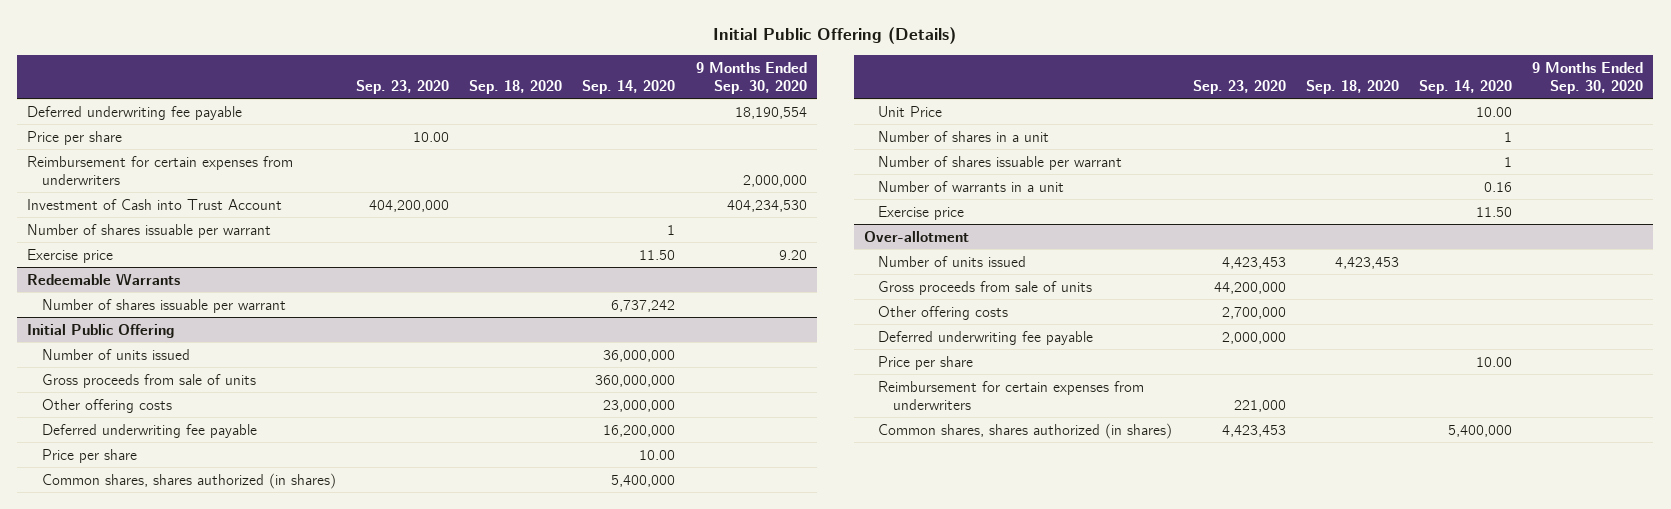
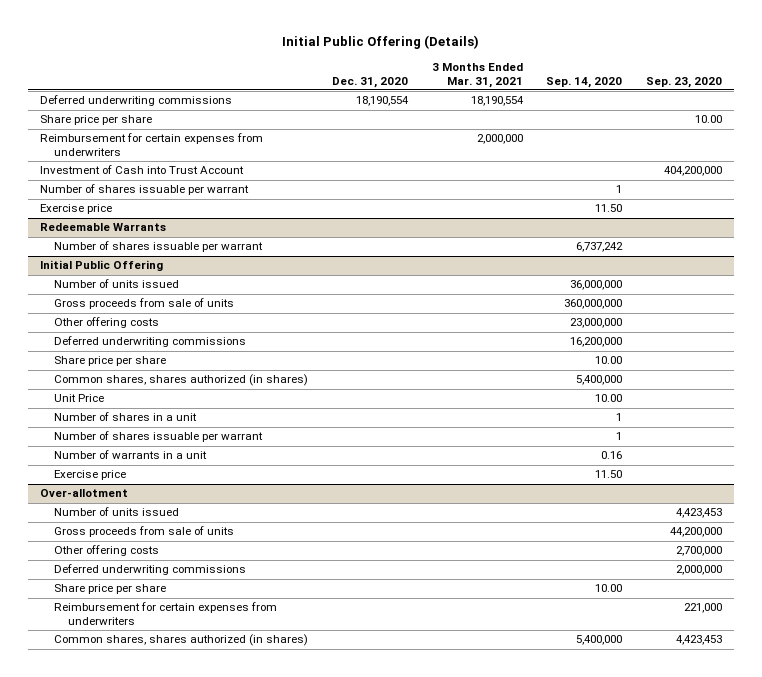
- | Sep. 23, 2020 | Sep. 18, 2020 | Sep. 14, 2020 | 9 Months Ended Sep. 30, 2020
+ | Dec. 31, 2020 | 3 Months Ended Mar. 31, 2021 | Sep. 14, 2020 | Sep. 23, 2020
- Deferred underwriting fee payable | | | | 18,190,554
- Price per share | 10.00 | | |
+ Deferred underwriting commissions | 18,190,554 | 18,190,554 | |
+ Share price per share | | | | 10.00
@ Initial Public Offering
- Deferred underwriting fee payable | | | 16,200,000 |
- Price per share | | | 10.00 |
+ Deferred underwriting commissions | | | 16,200,000 |
+ Share price per share | | | 10.00 |
@ Over-allotment
- Deferred underwriting fee payable | 2,000,000 | | |
- Price per share | | | 10.00 |
+ Deferred underwriting commissions | | | | 2,000,000
+ Share price per share | | | 10.00 |

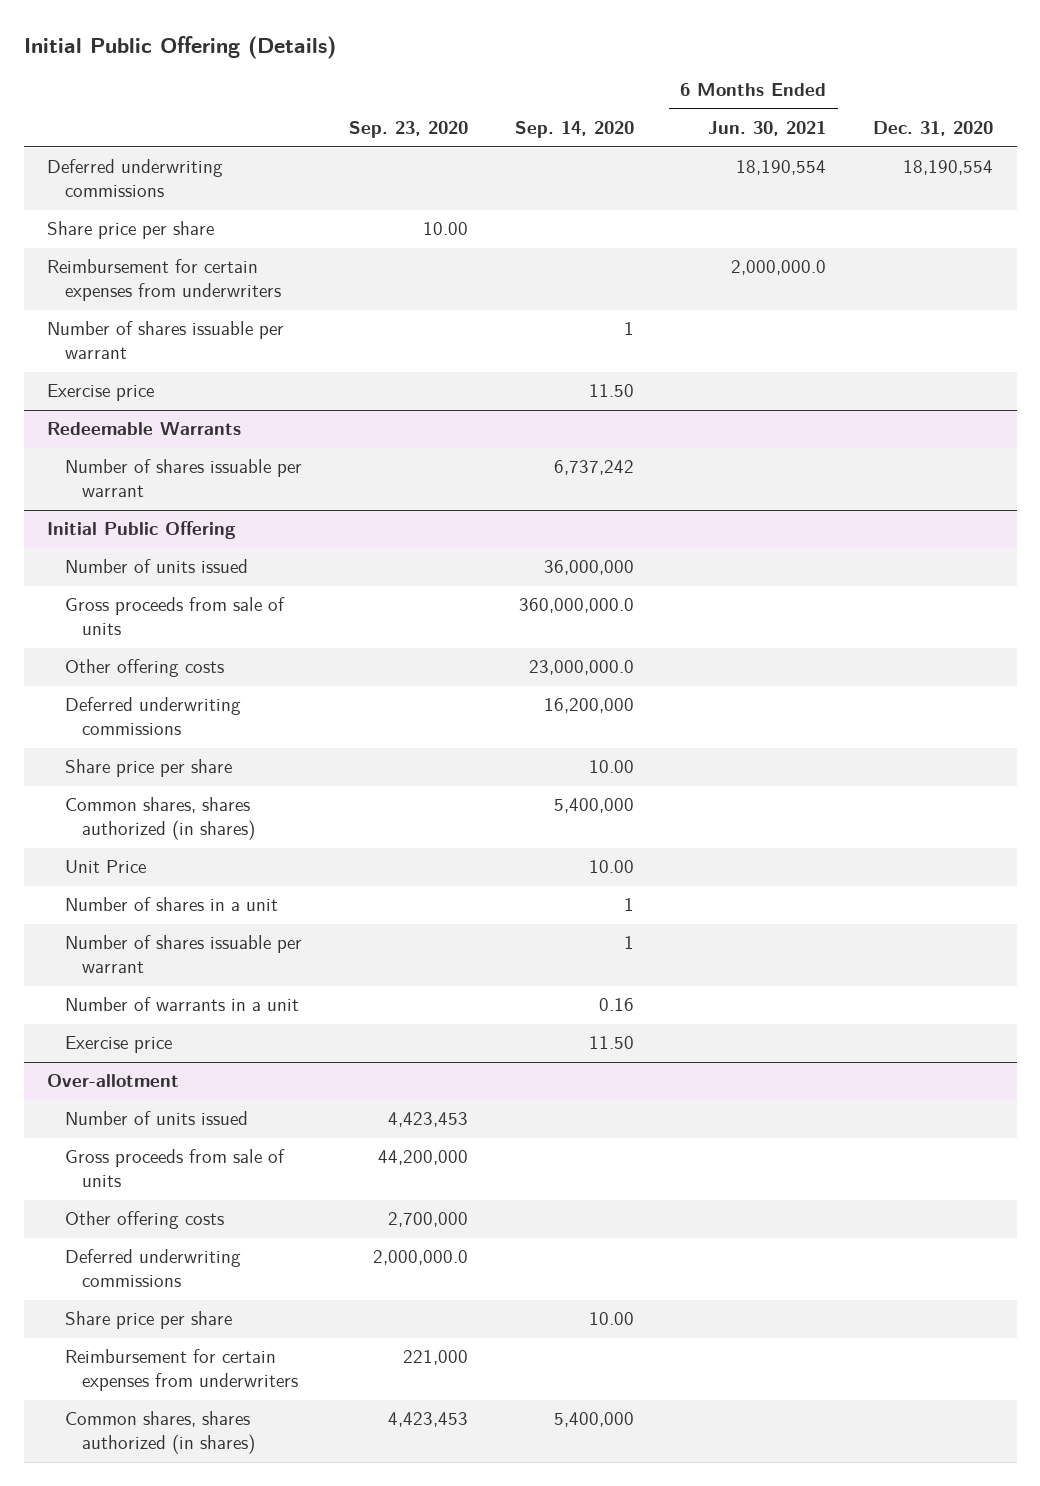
- | Dec. 31, 2020 | 3 Months Ended Mar. 31, 2021 | Sep. 14, 2020 | Sep. 23, 2020
+ | Sep. 23, 2020 | Sep. 14, 2020 | 6 Months Ended Jun. 30, 2021 | Dec. 31, 2020
- Investment of Cash into Trust Account | | | | 404,200,000
@ Initial Public Offering
- Gross proceeds from sale of units | | | 360,000,000 |
- Other offering costs | | | 23,000,000 |
+ Gross proceeds from sale of units | | 360,000,000.0 | |
+ Other offering costs | | 23,000,000.0 | |
@ Over-allotment
- Deferred underwriting commissions | | | | 2,000,000
+ Deferred underwriting commissions | 2,000,000.0 | | |

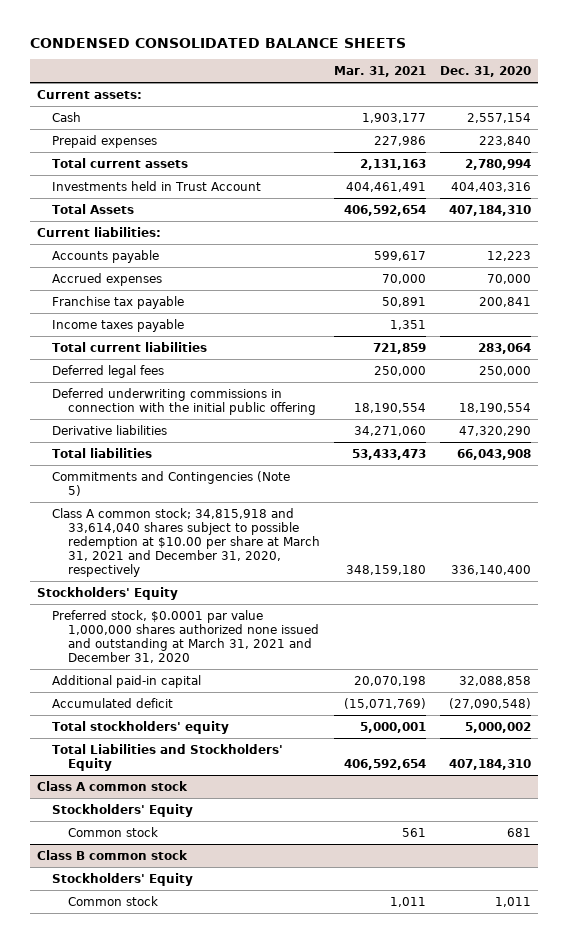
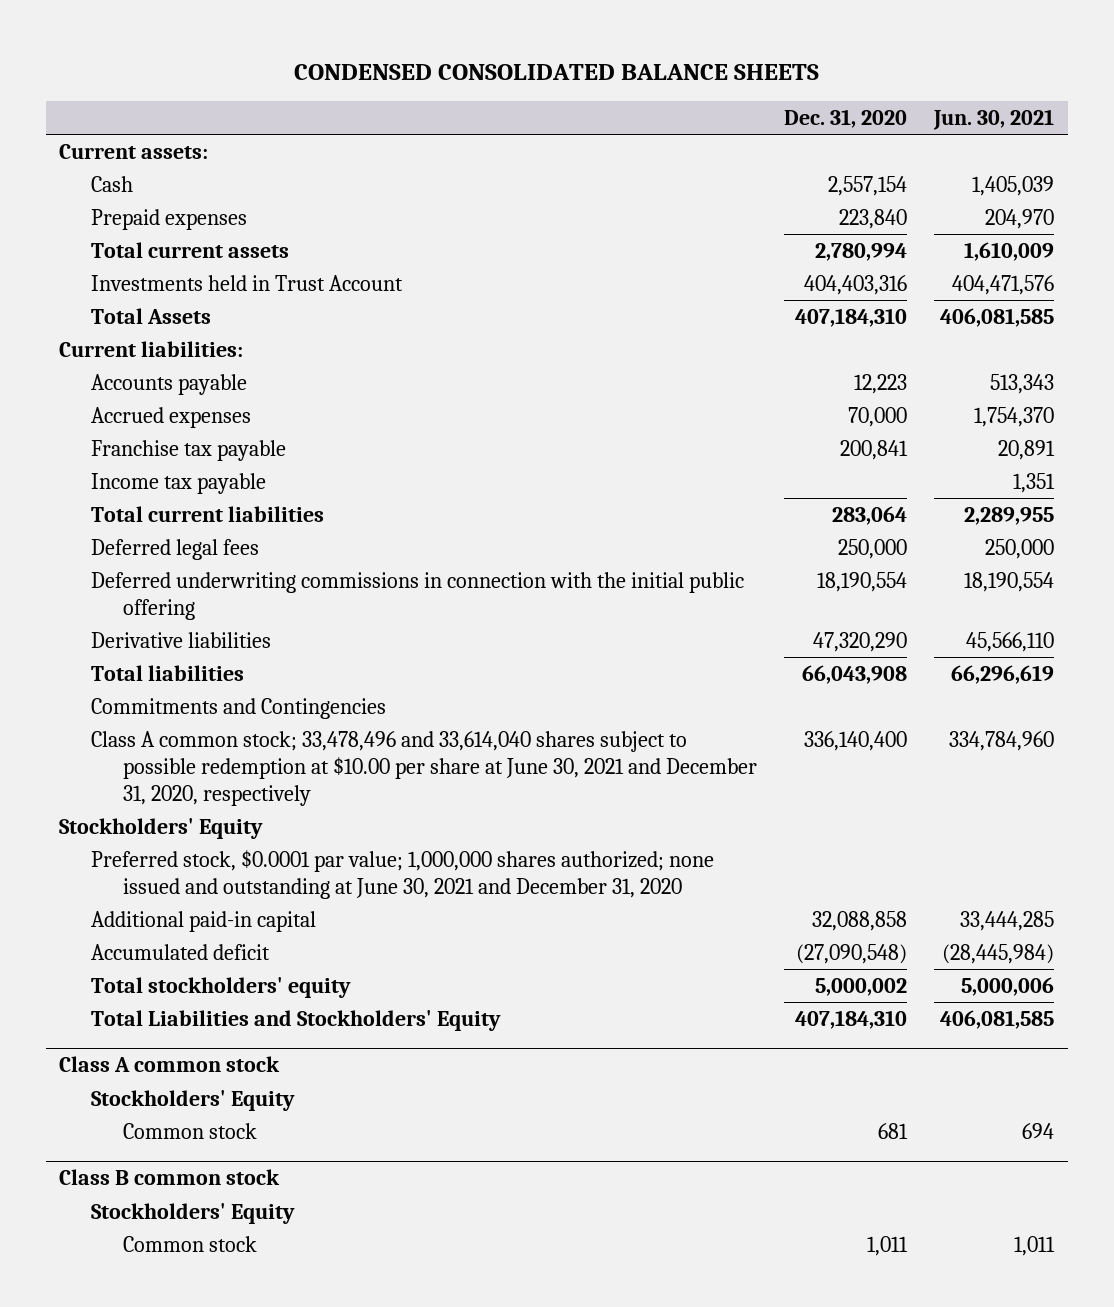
- | Mar. 31, 2021 | Dec. 31, 2020
+ | Dec. 31, 2020 | Jun. 30, 2021
- Income taxes payable | 1,351 |
+ Income tax payable | | 1,351
- Commitments and Contingencies (Note 5)
- Class A common stock; 34,815,918 and 33,614,040 shares subject to possible redemption at $10.00 per share at March 31, 2021 and December 31, 2020, respectively | 348,159,180 | 336,140,400
+ Commitments and Contingencies
+ Class A common stock; 33,478,496 and 33,614,040 shares subject to possible redemption at $10.00 per share at June 30, 2021 and December 31, 2020, respectively | 336,140,400 | 334,784,960
- Preferred stock, $0.0001 par value 1,000,000 shares authorized none issued and outstanding at March 31, 2021 and December 31, 2020
+ Preferred stock, $0.0001 par value; 1,000,000 shares authorized; none issued and outstanding at June 30, 2021 and December 31, 2020

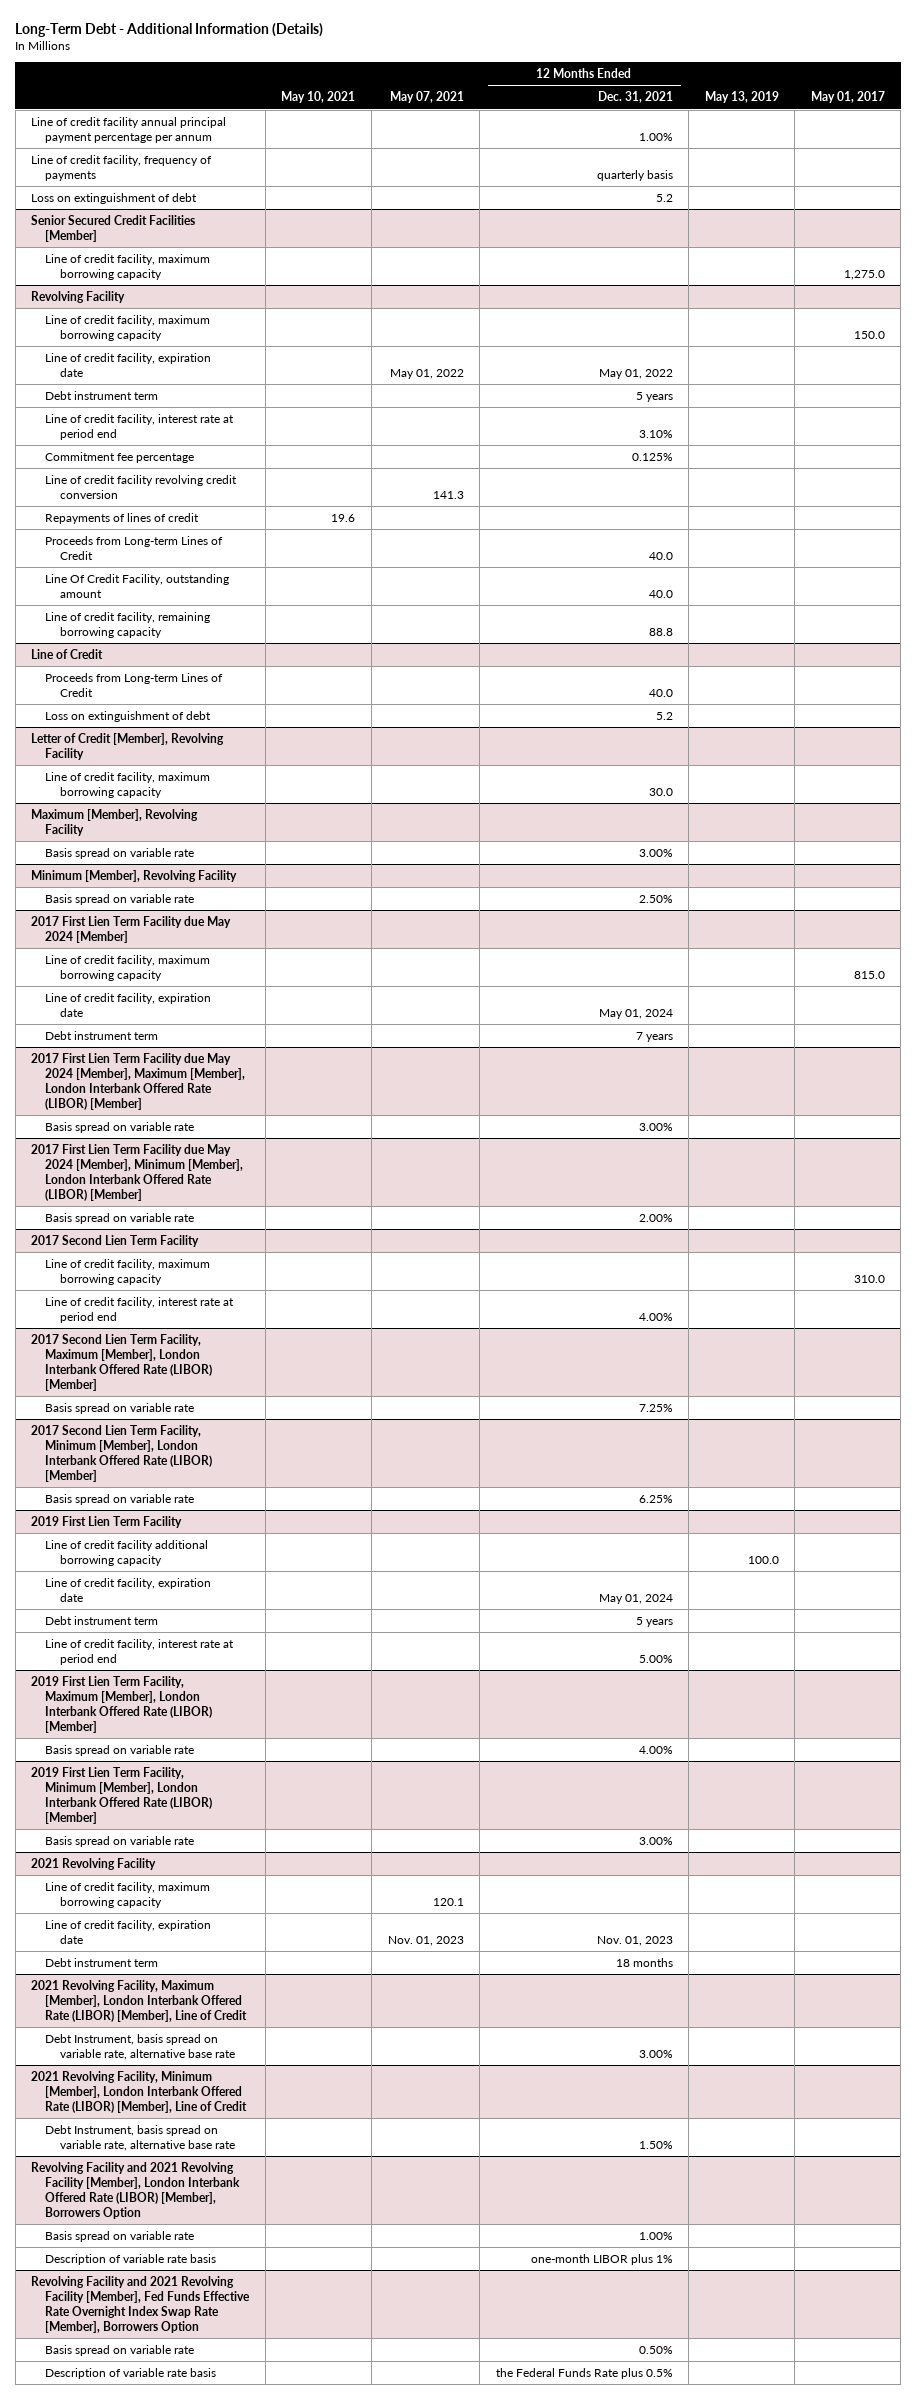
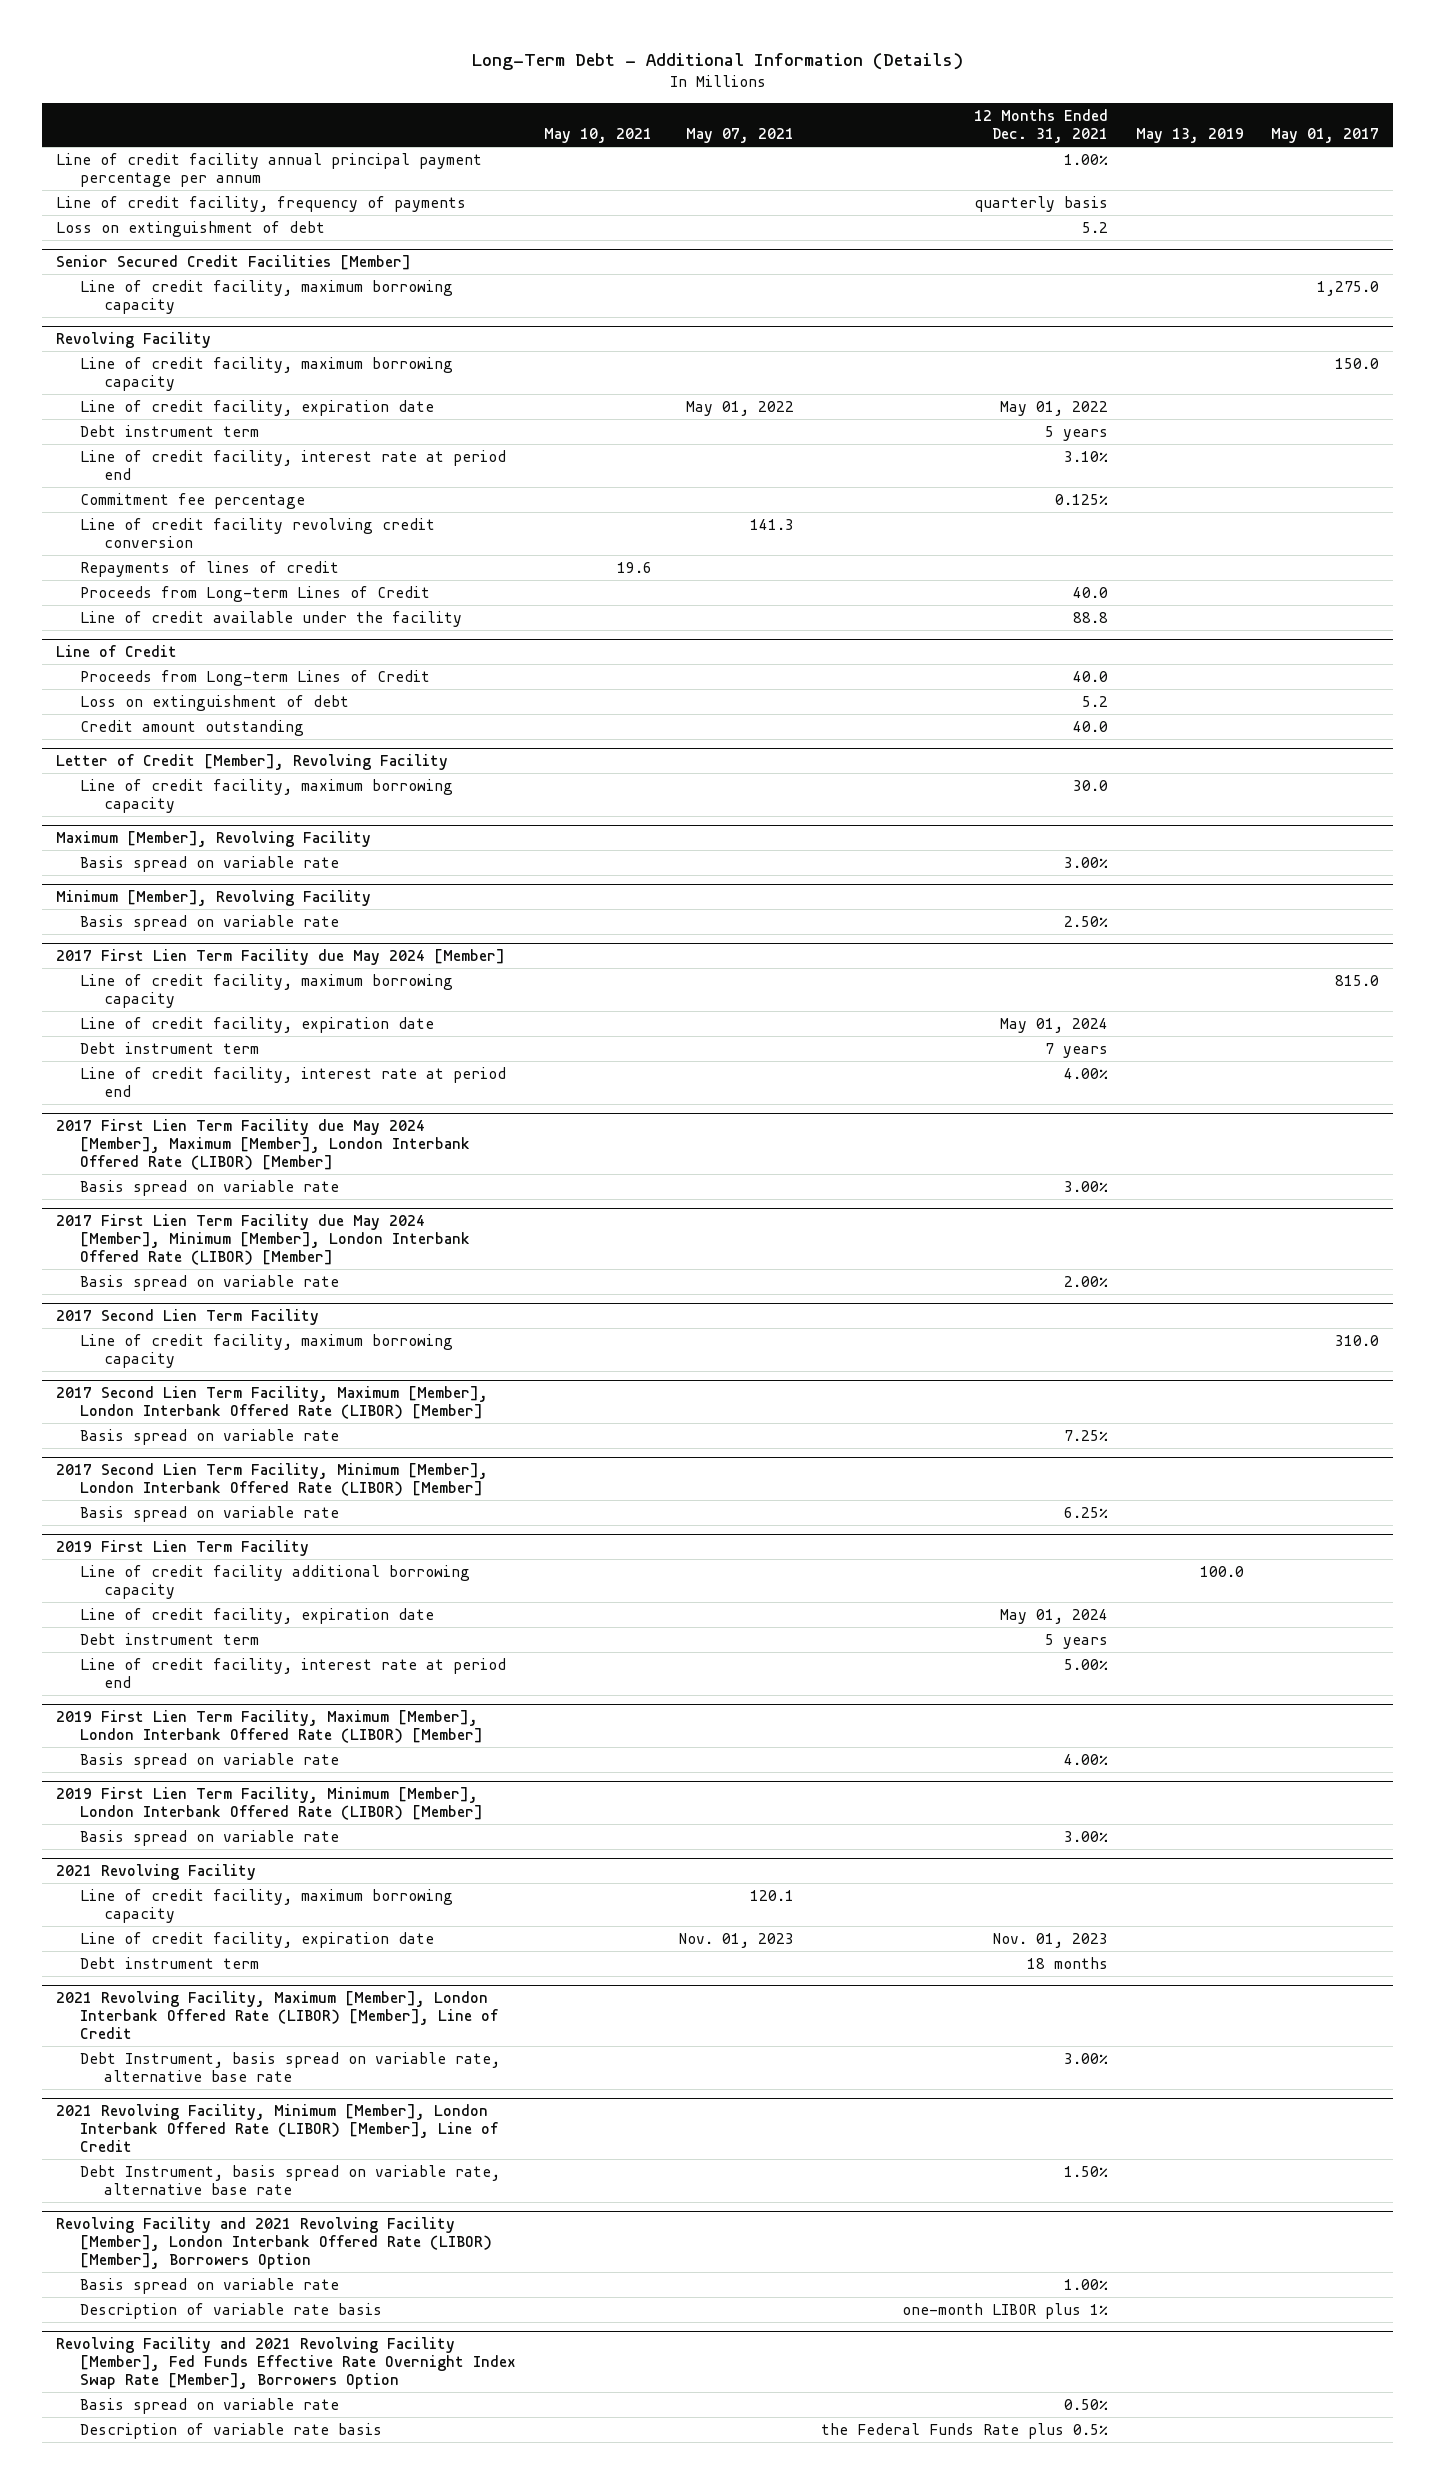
@ Revolving Facility
- Line Of Credit Facility, outstanding amount | | | 40.0 | |
- Line of credit facility, remaining borrowing capacity | | | 88.8 | |
+ Line of credit available under the facility | | | 88.8 | |
@ Line of Credit
+ Credit amount outstanding | | | 40.0 | |
@ 2017 First Lien Term Facility due May 2024 [Member]
+ Line of credit facility, interest rate at period end | | | 4.00% | |
@ 2017 Second Lien Term Facility
- Line of credit facility, interest rate at period end | | | 4.00% | |

